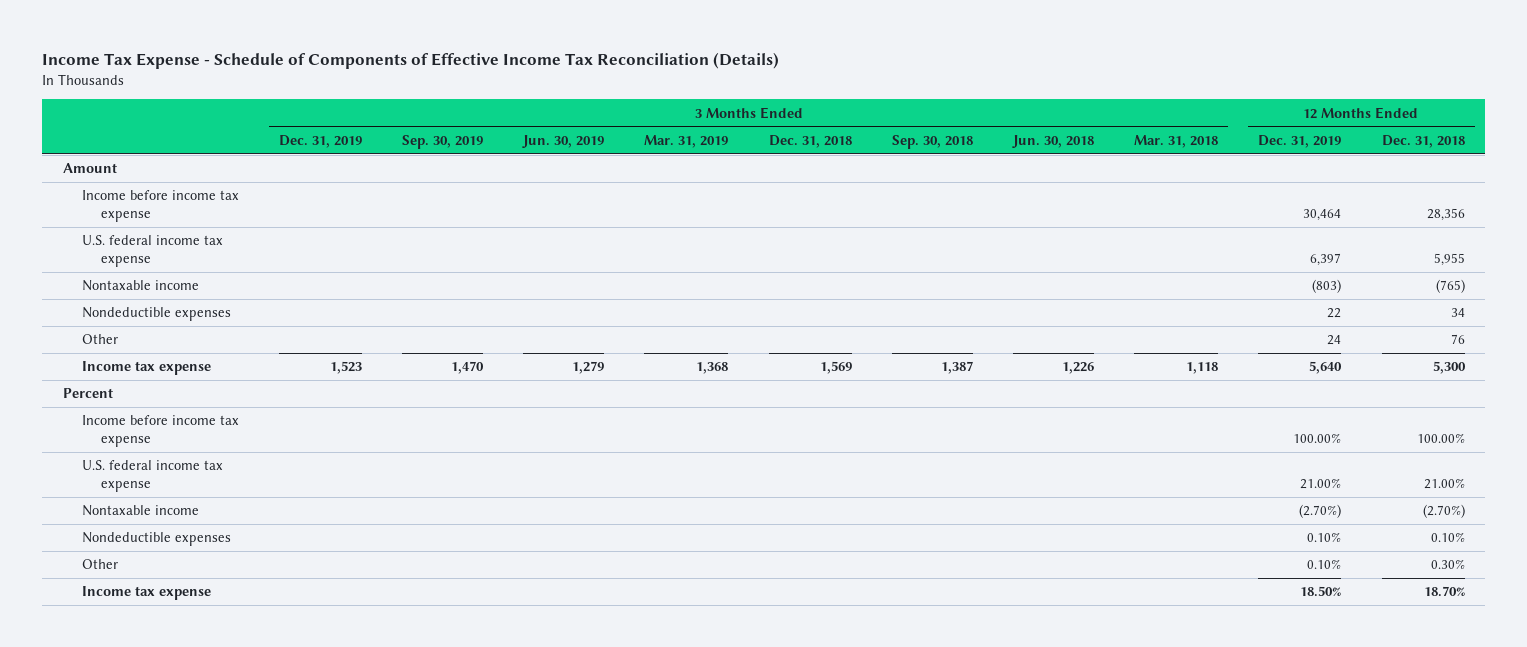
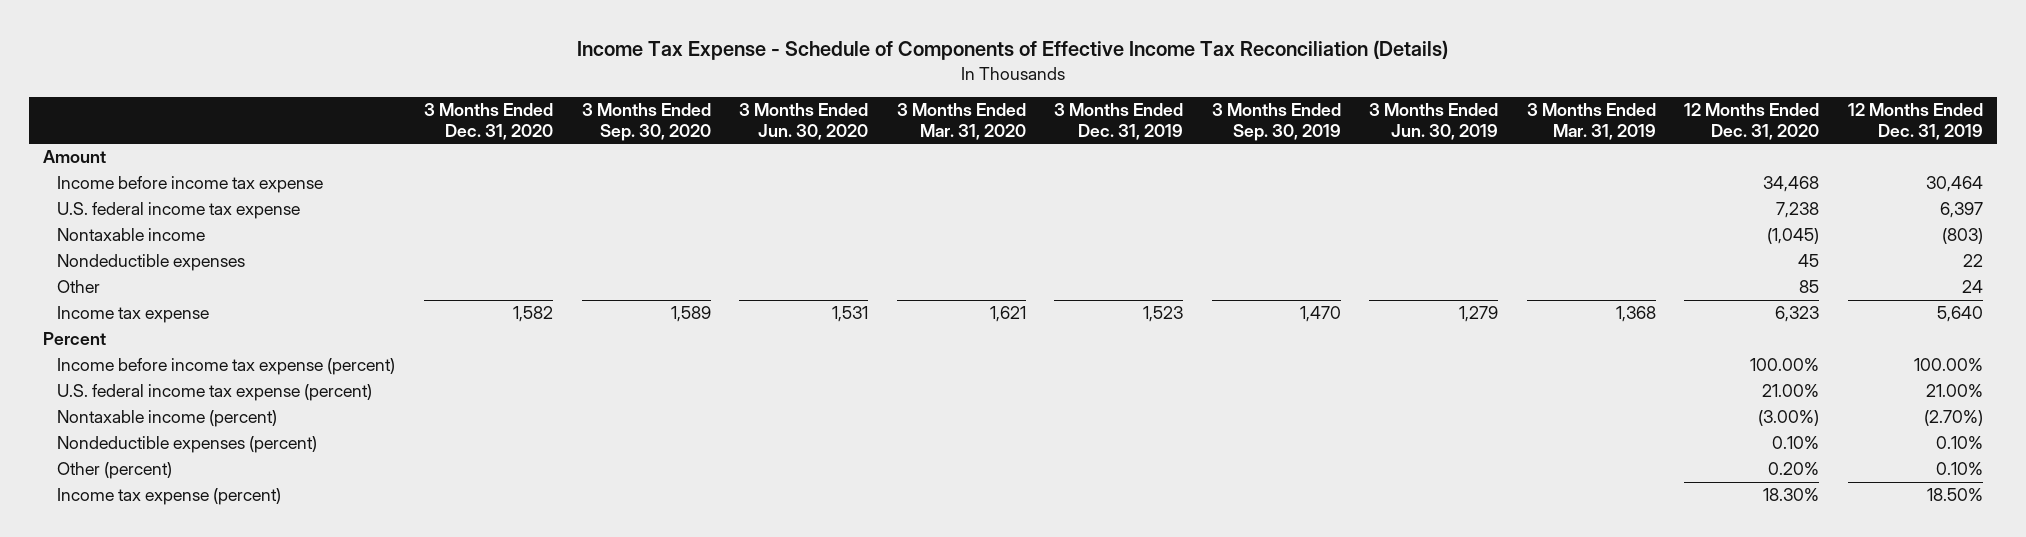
- | 3 Months Ended Dec. 31, 2019 | 3 Months Ended Sep. 30, 2019 | 3 Months Ended Jun. 30, 2019 | 3 Months Ended Mar. 31, 2019 | 3 Months Ended Dec. 31, 2018 | 3 Months Ended Sep. 30, 2018 | 3 Months Ended Jun. 30, 2018 | 3 Months Ended Mar. 31, 2018 | 12 Months Ended Dec. 31, 2019 | 12 Months Ended Dec. 31, 2018
+ | 3 Months Ended Dec. 31, 2020 | 3 Months Ended Sep. 30, 2020 | 3 Months Ended Jun. 30, 2020 | 3 Months Ended Mar. 31, 2020 | 3 Months Ended Dec. 31, 2019 | 3 Months Ended Sep. 30, 2019 | 3 Months Ended Jun. 30, 2019 | 3 Months Ended Mar. 31, 2019 | 12 Months Ended Dec. 31, 2020 | 12 Months Ended Dec. 31, 2019
- Income before income tax expense | | | | | | | | | 100.00% | 100.00%
- U.S. federal income tax expense | | | | | | | | | 21.00% | 21.00%
- Nontaxable income | | | | | | | | | (2.70%) | (2.70%)
- Nondeductible expenses | | | | | | | | | 0.10% | 0.10%
- Other | | | | | | | | | 0.10% | 0.30%
- Income tax expense | | | | | | | | | 18.50% | 18.70%
+ Income before income tax expense (percent) | | | | | | | | | 100.00% | 100.00%
+ U.S. federal income tax expense (percent) | | | | | | | | | 21.00% | 21.00%
+ Nontaxable income (percent) | | | | | | | | | (3.00%) | (2.70%)
+ Nondeductible expenses (percent) | | | | | | | | | 0.10% | 0.10%
+ Other (percent) | | | | | | | | | 0.20% | 0.10%
+ Income tax expense (percent) | | | | | | | | | 18.30% | 18.50%

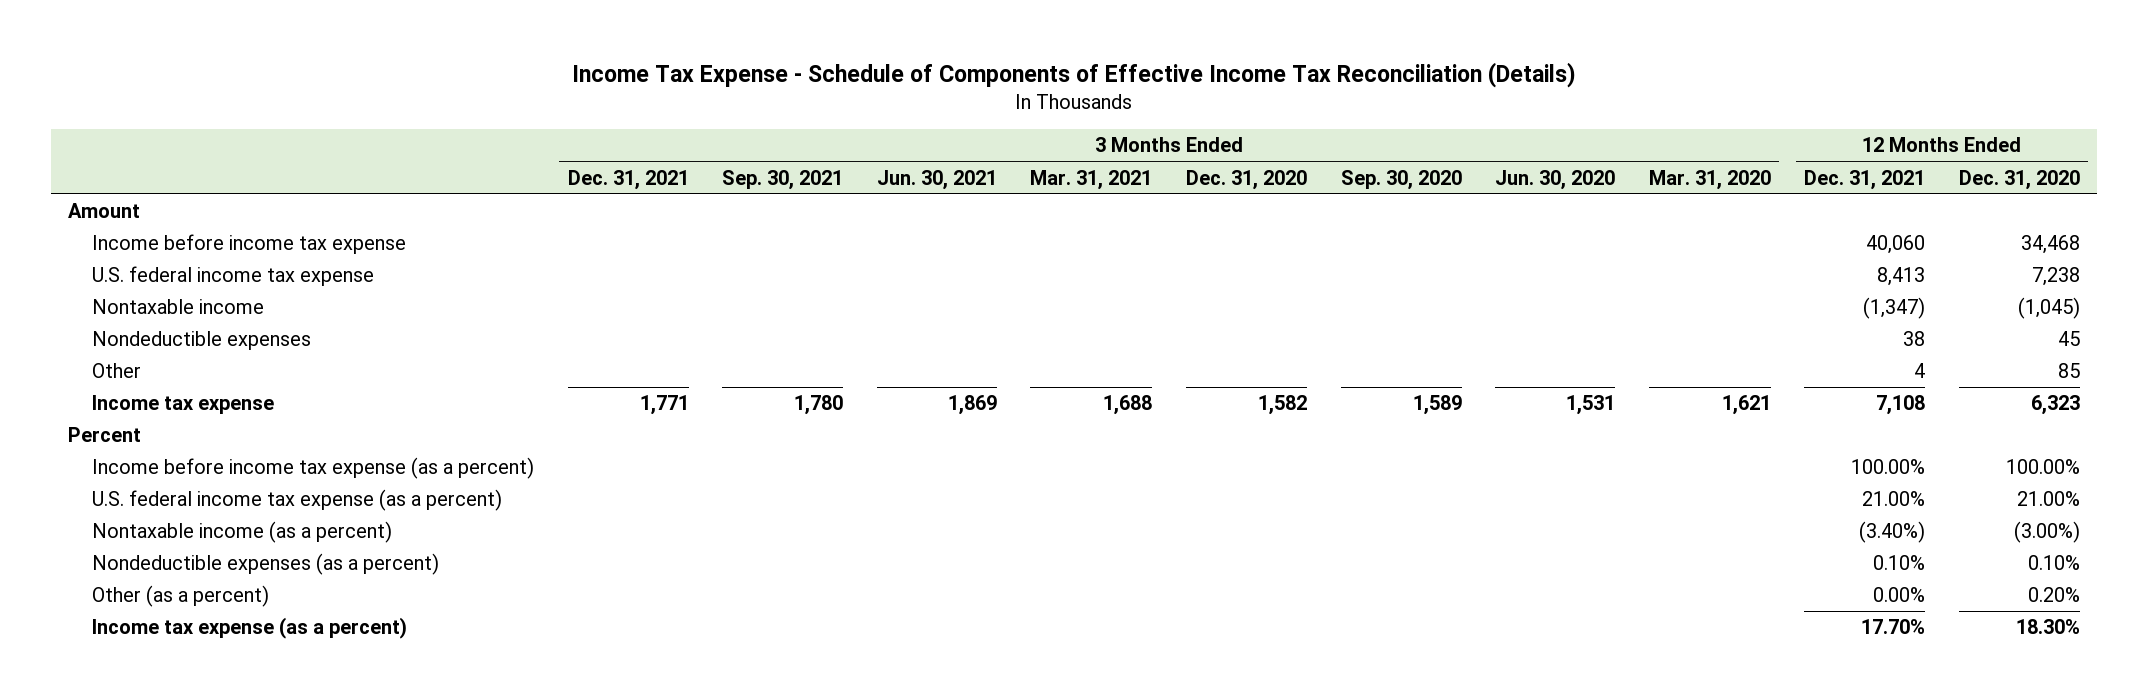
- | 3 Months Ended Dec. 31, 2020 | 3 Months Ended Sep. 30, 2020 | 3 Months Ended Jun. 30, 2020 | 3 Months Ended Mar. 31, 2020 | 3 Months Ended Dec. 31, 2019 | 3 Months Ended Sep. 30, 2019 | 3 Months Ended Jun. 30, 2019 | 3 Months Ended Mar. 31, 2019 | 12 Months Ended Dec. 31, 2020 | 12 Months Ended Dec. 31, 2019
+ | 3 Months Ended Dec. 31, 2021 | 3 Months Ended Sep. 30, 2021 | 3 Months Ended Jun. 30, 2021 | 3 Months Ended Mar. 31, 2021 | 3 Months Ended Dec. 31, 2020 | 3 Months Ended Sep. 30, 2020 | 3 Months Ended Jun. 30, 2020 | 3 Months Ended Mar. 31, 2020 | 12 Months Ended Dec. 31, 2021 | 12 Months Ended Dec. 31, 2020
- Income before income tax expense (percent) | | | | | | | | | 100.00% | 100.00%
- U.S. federal income tax expense (percent) | | | | | | | | | 21.00% | 21.00%
- Nontaxable income (percent) | | | | | | | | | (3.00%) | (2.70%)
- Nondeductible expenses (percent) | | | | | | | | | 0.10% | 0.10%
- Other (percent) | | | | | | | | | 0.20% | 0.10%
- Income tax expense (percent) | | | | | | | | | 18.30% | 18.50%
+ Income before income tax expense (as a percent) | | | | | | | | | 100.00% | 100.00%
+ U.S. federal income tax expense (as a percent) | | | | | | | | | 21.00% | 21.00%
+ Nontaxable income (as a percent) | | | | | | | | | (3.40%) | (3.00%)
+ Nondeductible expenses (as a percent) | | | | | | | | | 0.10% | 0.10%
+ Other (as a percent) | | | | | | | | | 0.00% | 0.20%
+ Income tax expense (as a percent) | | | | | | | | | 17.70% | 18.30%

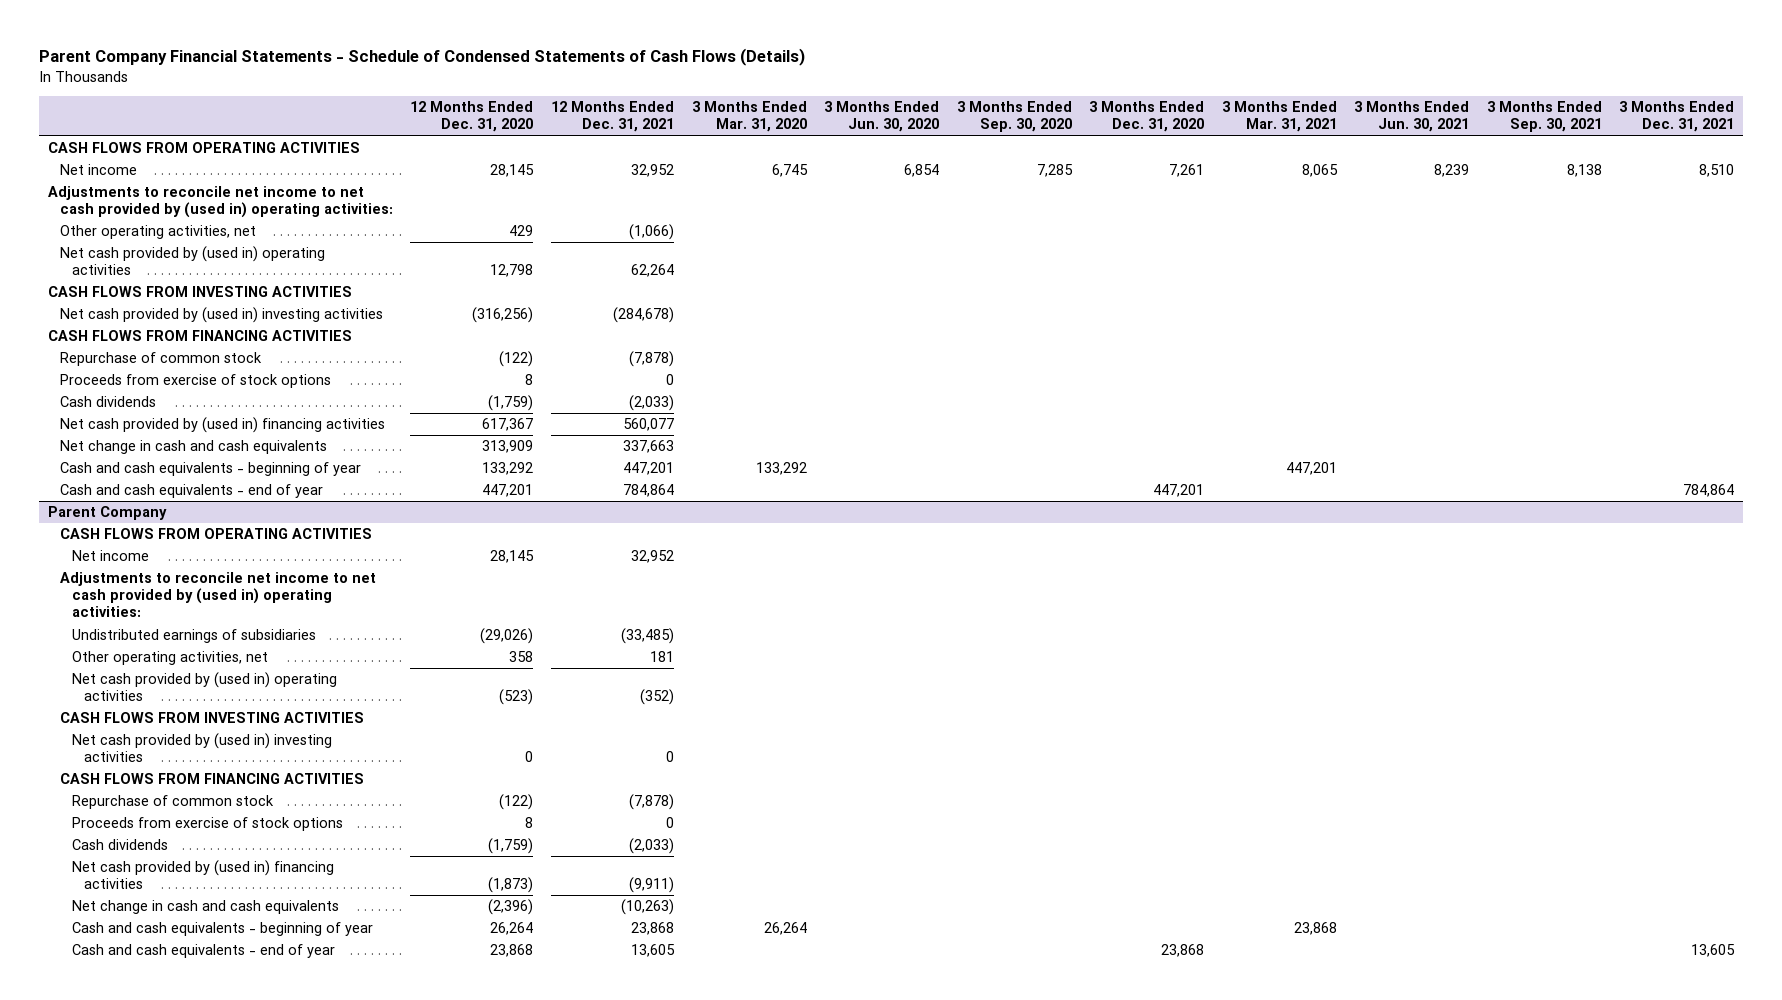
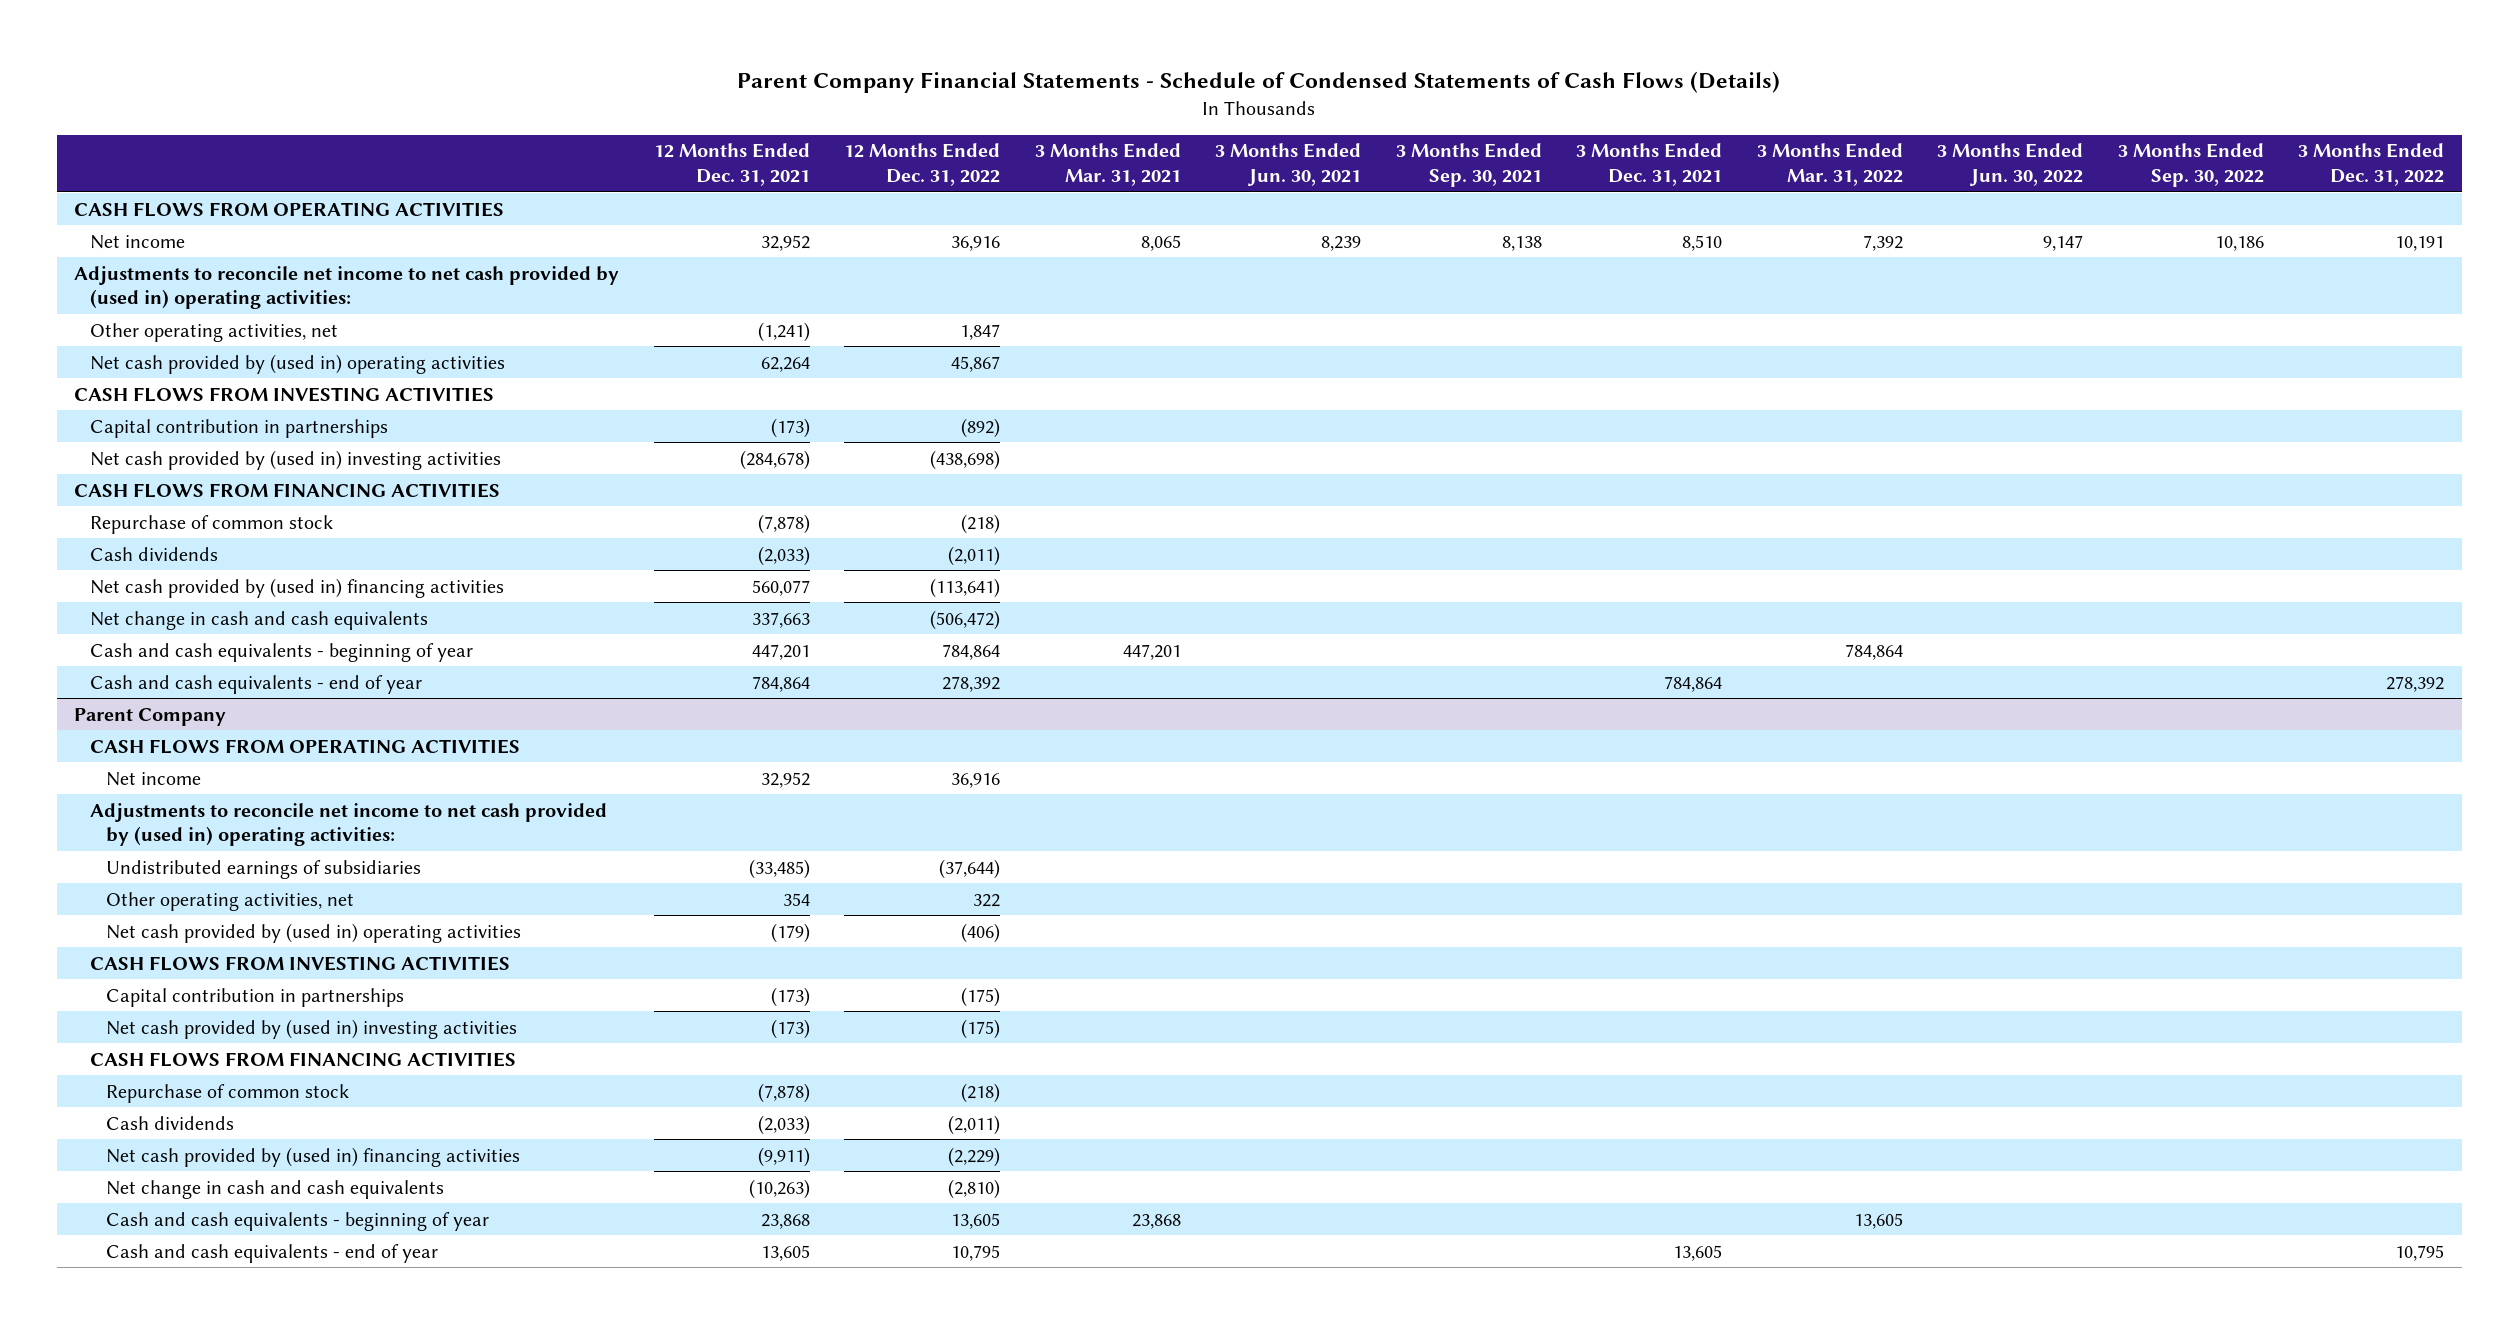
- | 12 Months Ended Dec. 31, 2020 | 12 Months Ended Dec. 31, 2021 | 3 Months Ended Mar. 31, 2020 | 3 Months Ended Jun. 30, 2020 | 3 Months Ended Sep. 30, 2020 | 3 Months Ended Dec. 31, 2020 | 3 Months Ended Mar. 31, 2021 | 3 Months Ended Jun. 30, 2021 | 3 Months Ended Sep. 30, 2021 | 3 Months Ended Dec. 31, 2021
+ | 12 Months Ended Dec. 31, 2021 | 12 Months Ended Dec. 31, 2022 | 3 Months Ended Mar. 31, 2021 | 3 Months Ended Jun. 30, 2021 | 3 Months Ended Sep. 30, 2021 | 3 Months Ended Dec. 31, 2021 | 3 Months Ended Mar. 31, 2022 | 3 Months Ended Jun. 30, 2022 | 3 Months Ended Sep. 30, 2022 | 3 Months Ended Dec. 31, 2022
- Other operating activities, net | 429 | (1,066) | | | | | | | |
+ Other operating activities, net | (1,241) | 1,847 | | | | | | | |
+ Capital contribution in partnerships | (173) | (892) | | | | | | | |
- Proceeds from exercise of stock options | 8 | 0 | | | | | | | |
@ Parent Company
- Other operating activities, net | 358 | 181 | | | | | | | |
- Net cash provided by (used in) operating activities | (523) | (352) | | | | | | | |
+ Other operating activities, net | 354 | 322 | | | | | | | |
+ Net cash provided by (used in) operating activities | (179) | (406) | | | | | | | |
- Net cash provided by (used in) investing activities | 0 | 0 | | | | | | | |
+ Capital contribution in partnerships | (173) | (175) | | | | | | | |
+ Net cash provided by (used in) investing activities | (173) | (175) | | | | | | | |
- Proceeds from exercise of stock options | 8 | 0 | | | | | | | |

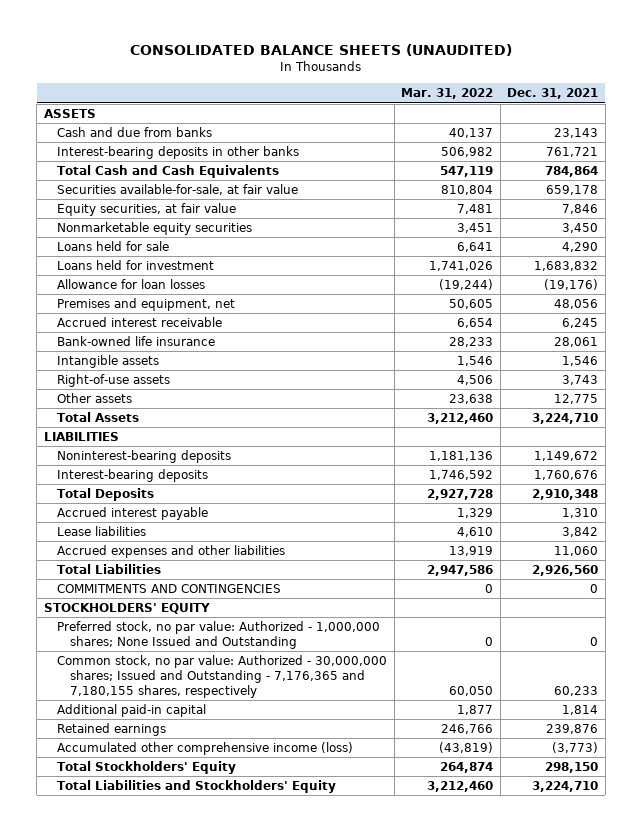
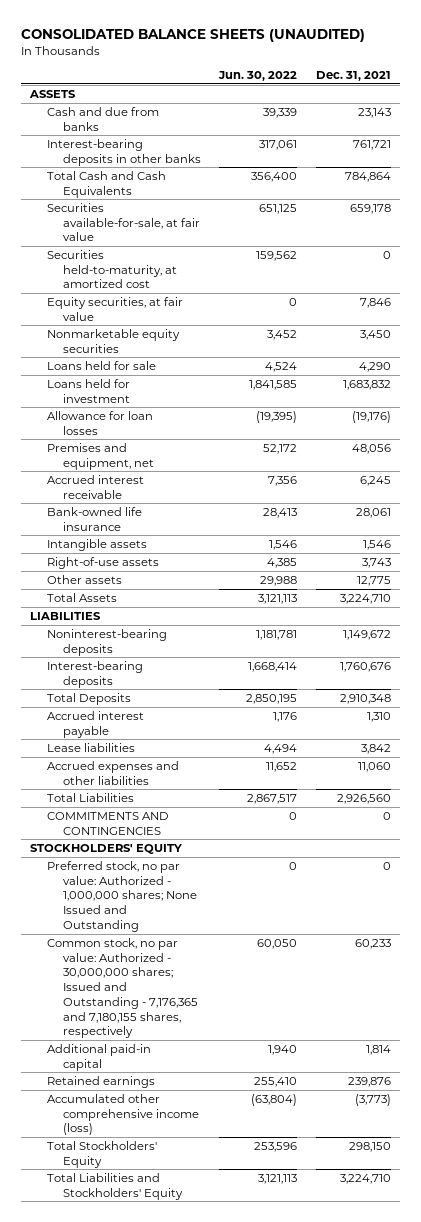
- | Mar. 31, 2022 | Dec. 31, 2021
+ | Jun. 30, 2022 | Dec. 31, 2021
+ Securities held-to-maturity, at amortized cost | 159,562 | 0

